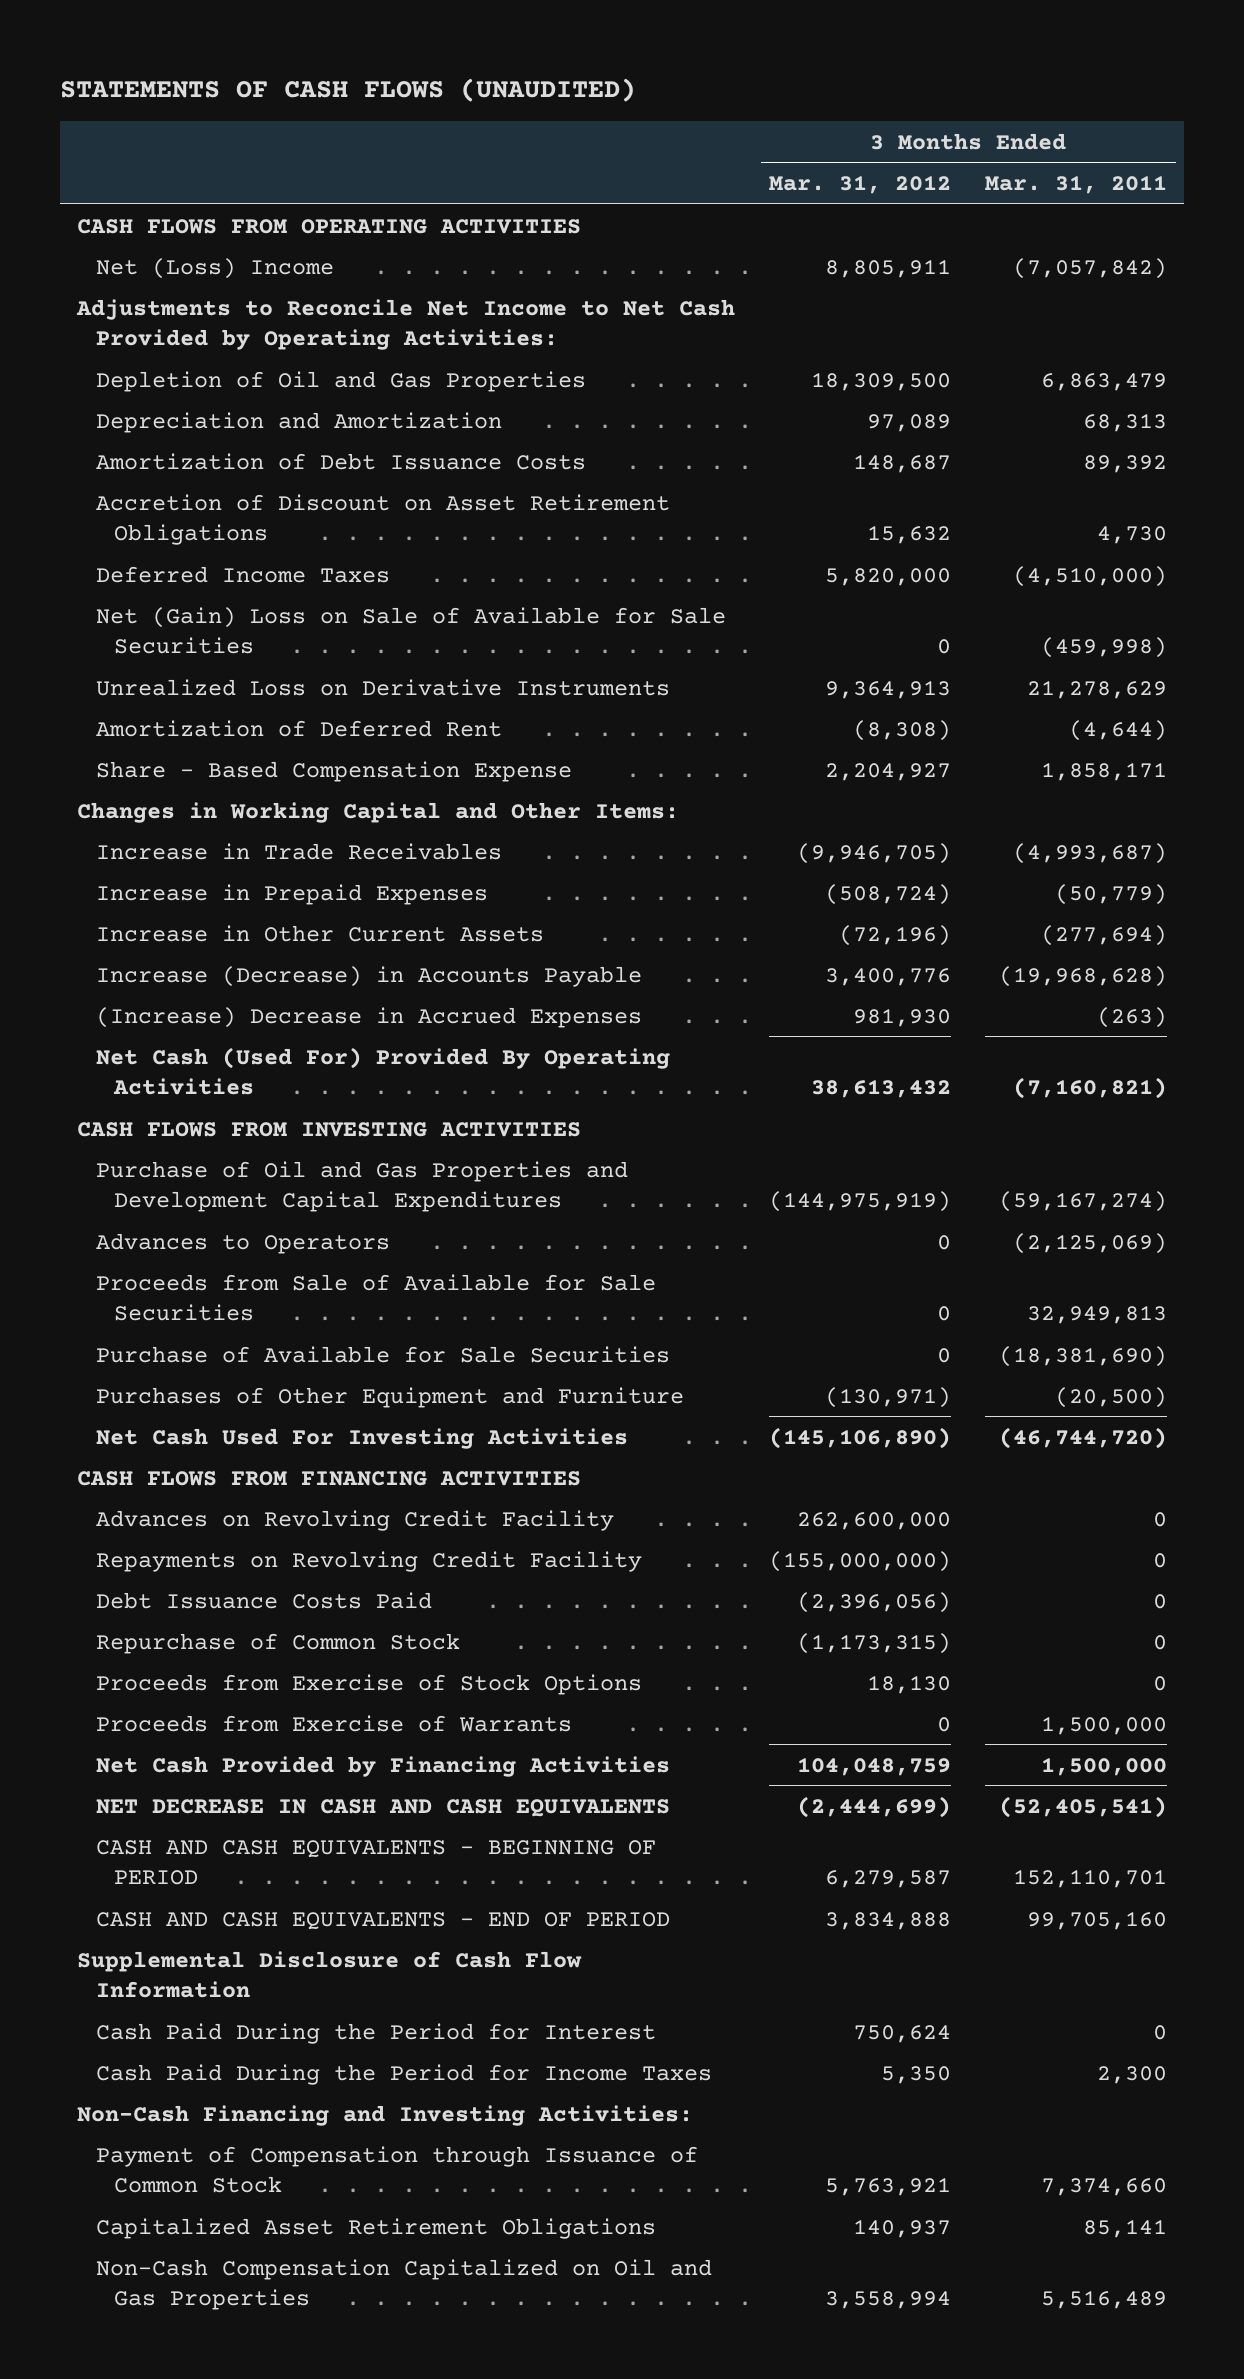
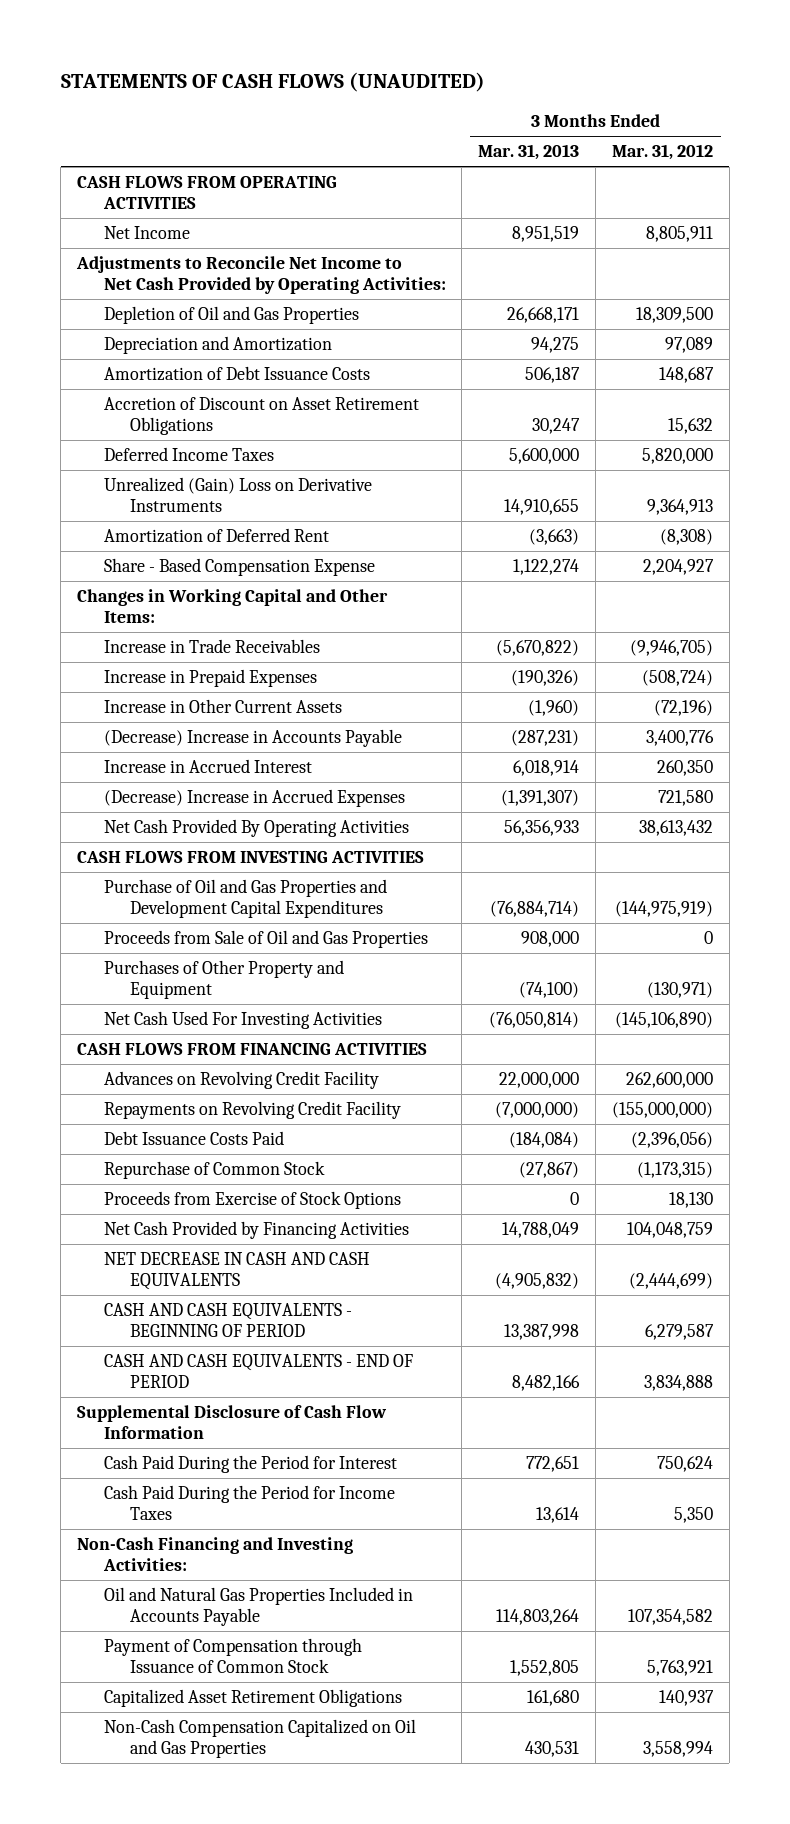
- | 3 Months Ended Mar. 31, 2012 | 3 Months Ended Mar. 31, 2011
+ | 3 Months Ended Mar. 31, 2013 | 3 Months Ended Mar. 31, 2012
- Net (Loss) Income | 8,805,911 | (7,057,842)
+ Net Income | 8,951,519 | 8,805,911
- Net (Gain) Loss on Sale of Available for Sale Securities | 0 | (459,998)
- Unrealized Loss on Derivative Instruments | 9,364,913 | 21,278,629
+ Unrealized (Gain) Loss on Derivative Instruments | 14,910,655 | 9,364,913
- Increase (Decrease) in Accounts Payable | 3,400,776 | (19,968,628)
- (Increase) Decrease in Accrued Expenses | 981,930 | (263)
- Net Cash (Used For) Provided By Operating Activities | 38,613,432 | (7,160,821)
+ (Decrease) Increase in Accounts Payable | (287,231) | 3,400,776
+ Increase in Accrued Interest | 6,018,914 | 260,350
+ (Decrease) Increase in Accrued Expenses | (1,391,307) | 721,580
+ Net Cash Provided By Operating Activities | 56,356,933 | 38,613,432
- Advances to Operators | 0 | (2,125,069)
- Proceeds from Sale of Available for Sale Securities | 0 | 32,949,813
- Purchase of Available for Sale Securities | 0 | (18,381,690)
- Purchases of Other Equipment and Furniture | (130,971) | (20,500)
+ Proceeds from Sale of Oil and Gas Properties | 908,000 | 0
+ Purchases of Other Property and Equipment | (74,100) | (130,971)
- Proceeds from Exercise of Warrants | 0 | 1,500,000
+ Oil and Natural Gas Properties Included in Accounts Payable | 114,803,264 | 107,354,582

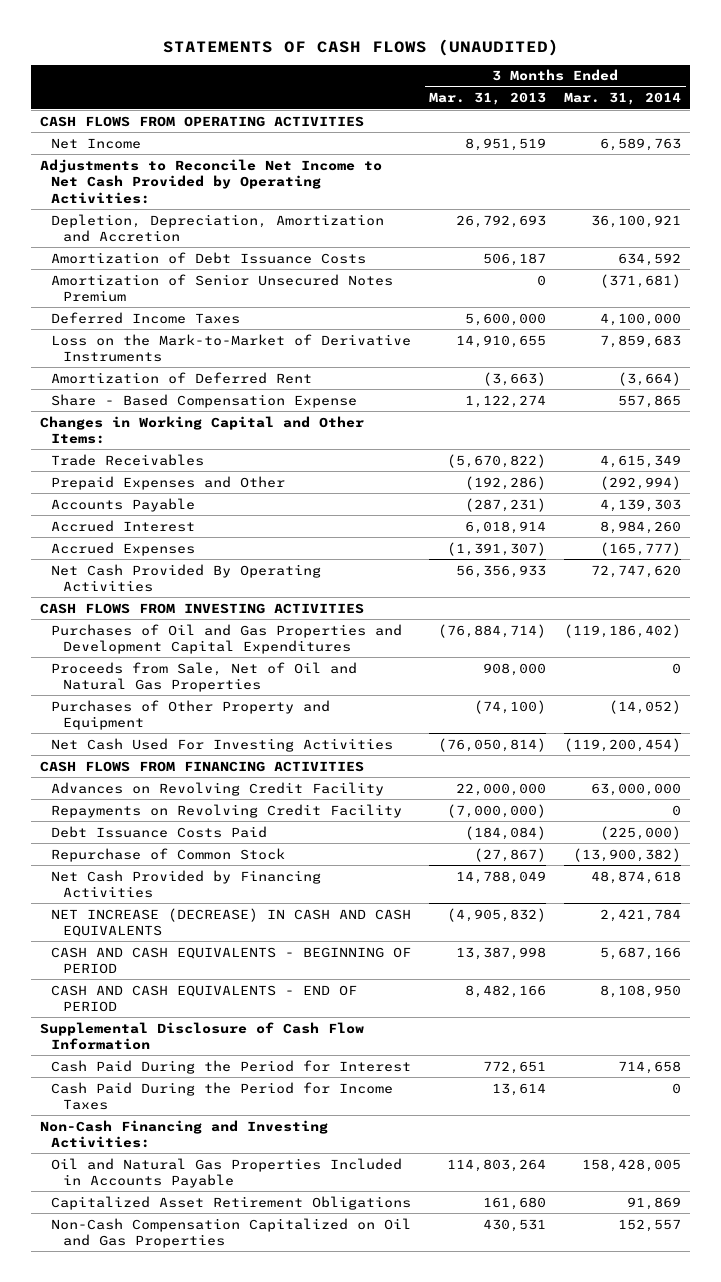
- | 3 Months Ended Mar. 31, 2013 | 3 Months Ended Mar. 31, 2012
+ | 3 Months Ended Mar. 31, 2013 | 3 Months Ended Mar. 31, 2014
- Depletion of Oil and Gas Properties | 26,668,171 | 18,309,500
- Depreciation and Amortization | 94,275 | 97,089
+ Depletion, Depreciation, Amortization and Accretion | 26,792,693 | 36,100,921
- Accretion of Discount on Asset Retirement Obligations | 30,247 | 15,632
+ Amortization of Senior Unsecured Notes Premium | 0 | (371,681)
- Unrealized (Gain) Loss on Derivative Instruments | 14,910,655 | 9,364,913
+ Loss on the Mark-to-Market of Derivative Instruments | 14,910,655 | 7,859,683
- Increase in Trade Receivables | (5,670,822) | (9,946,705)
- Increase in Prepaid Expenses | (190,326) | (508,724)
- Increase in Other Current Assets | (1,960) | (72,196)
- (Decrease) Increase in Accounts Payable | (287,231) | 3,400,776
- Increase in Accrued Interest | 6,018,914 | 260,350
- (Decrease) Increase in Accrued Expenses | (1,391,307) | 721,580
+ Trade Receivables | (5,670,822) | 4,615,349
+ Prepaid Expenses and Other | (192,286) | (292,994)
+ Accounts Payable | (287,231) | 4,139,303
+ Accrued Interest | 6,018,914 | 8,984,260
+ Accrued Expenses | (1,391,307) | (165,777)
- Purchase of Oil and Gas Properties and Development Capital Expenditures | (76,884,714) | (144,975,919)
- Proceeds from Sale of Oil and Gas Properties | 908,000 | 0
+ Purchases of Oil and Gas Properties and Development Capital Expenditures | (76,884,714) | (119,186,402)
+ Proceeds from Sale, Net of Oil and Natural Gas Properties | 908,000 | 0
- Proceeds from Exercise of Stock Options | 0 | 18,130
- NET DECREASE IN CASH AND CASH EQUIVALENTS | (4,905,832) | (2,444,699)
+ NET INCREASE (DECREASE) IN CASH AND CASH EQUIVALENTS | (4,905,832) | 2,421,784
- Payment of Compensation through Issuance of Common Stock | 1,552,805 | 5,763,921

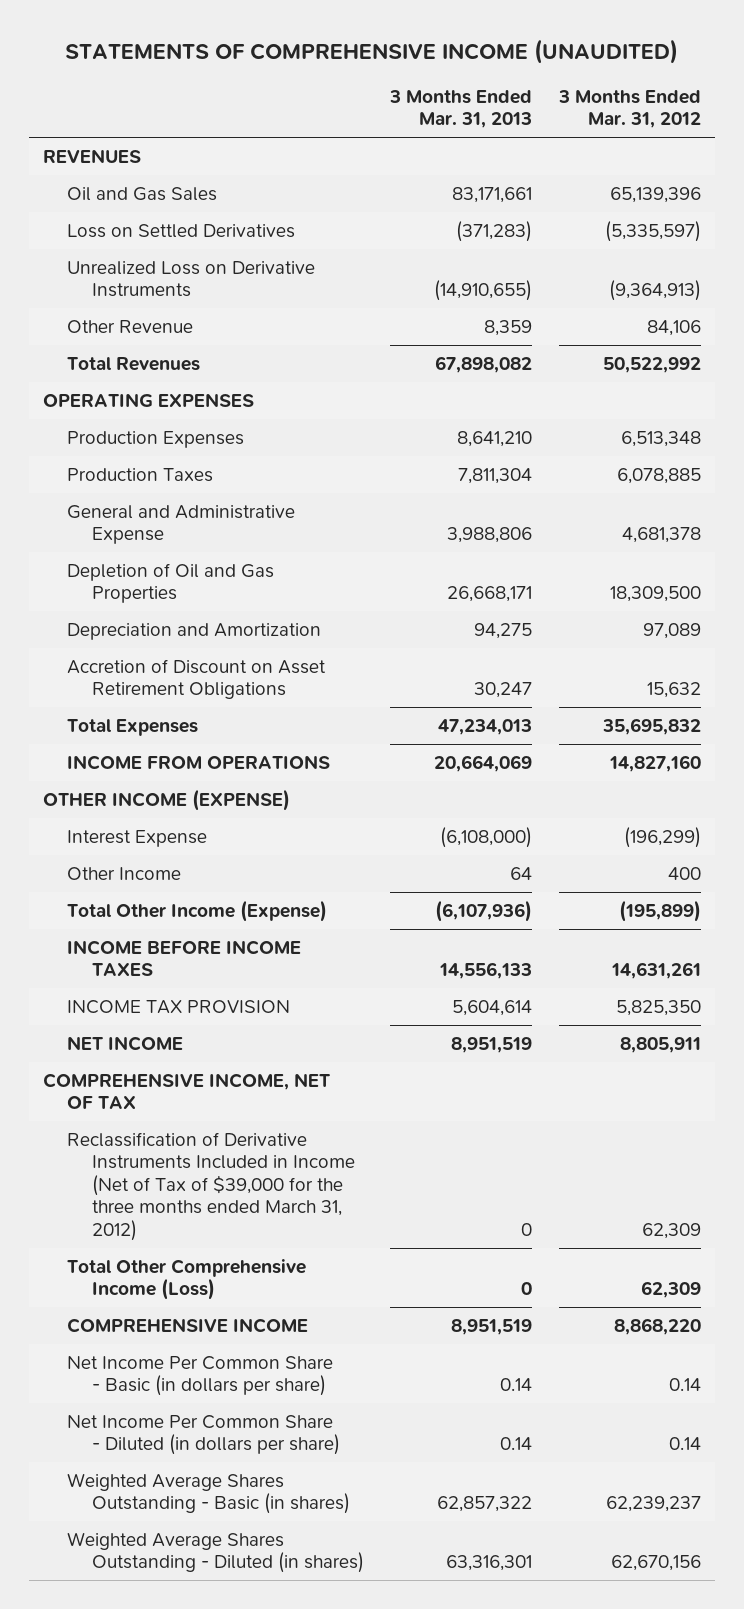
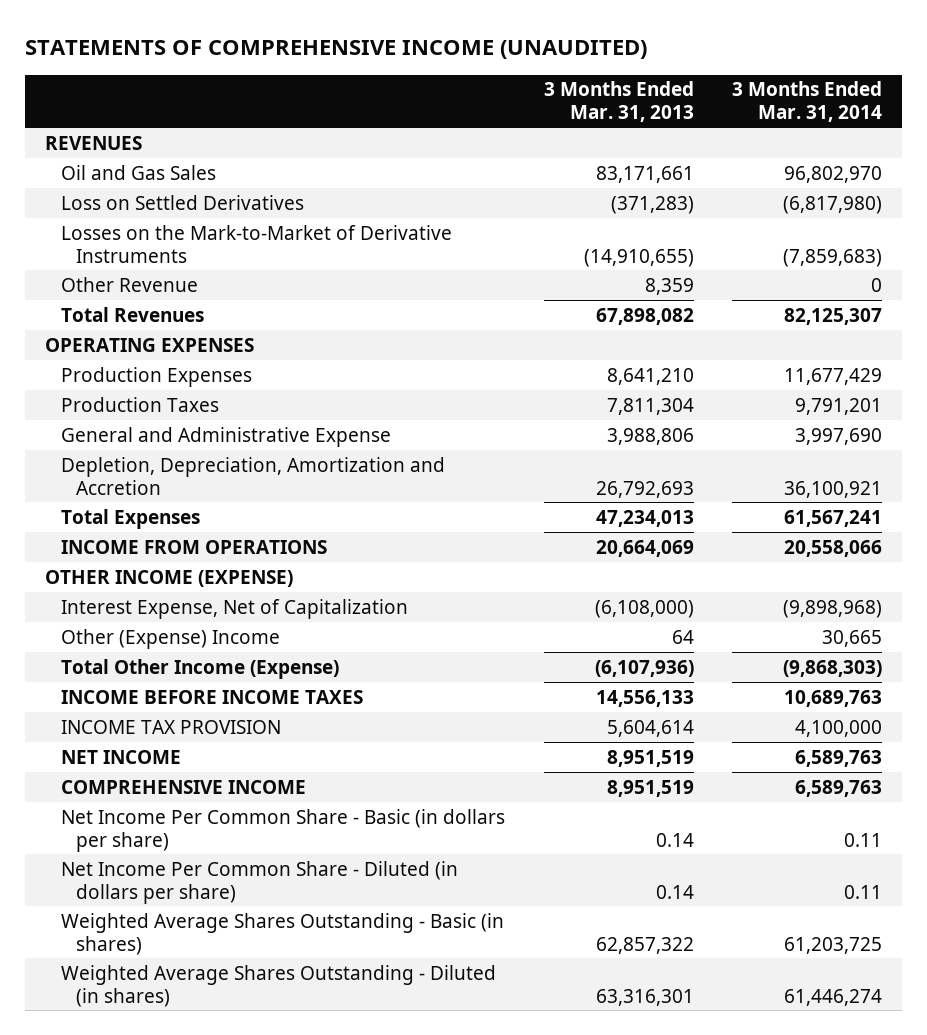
- | 3 Months Ended Mar. 31, 2013 | 3 Months Ended Mar. 31, 2012
+ | 3 Months Ended Mar. 31, 2013 | 3 Months Ended Mar. 31, 2014
- Unrealized Loss on Derivative Instruments | (14,910,655) | (9,364,913)
+ Losses on the Mark-to-Market of Derivative Instruments | (14,910,655) | (7,859,683)
- Depletion of Oil and Gas Properties | 26,668,171 | 18,309,500
- Depreciation and Amortization | 94,275 | 97,089
- Accretion of Discount on Asset Retirement Obligations | 30,247 | 15,632
+ Depletion, Depreciation, Amortization and Accretion | 26,792,693 | 36,100,921
- Interest Expense | (6,108,000) | (196,299)
- Other Income | 64 | 400
+ Interest Expense, Net of Capitalization | (6,108,000) | (9,898,968)
+ Other (Expense) Income | 64 | 30,665
- COMPREHENSIVE INCOME, NET OF TAX
- Reclassification of Derivative Instruments Included in Income (Net of Tax of $39,000 for the three months ended March 31, 2012) | 0 | 62,309
- Total Other Comprehensive Income (Loss) | 0 | 62,309

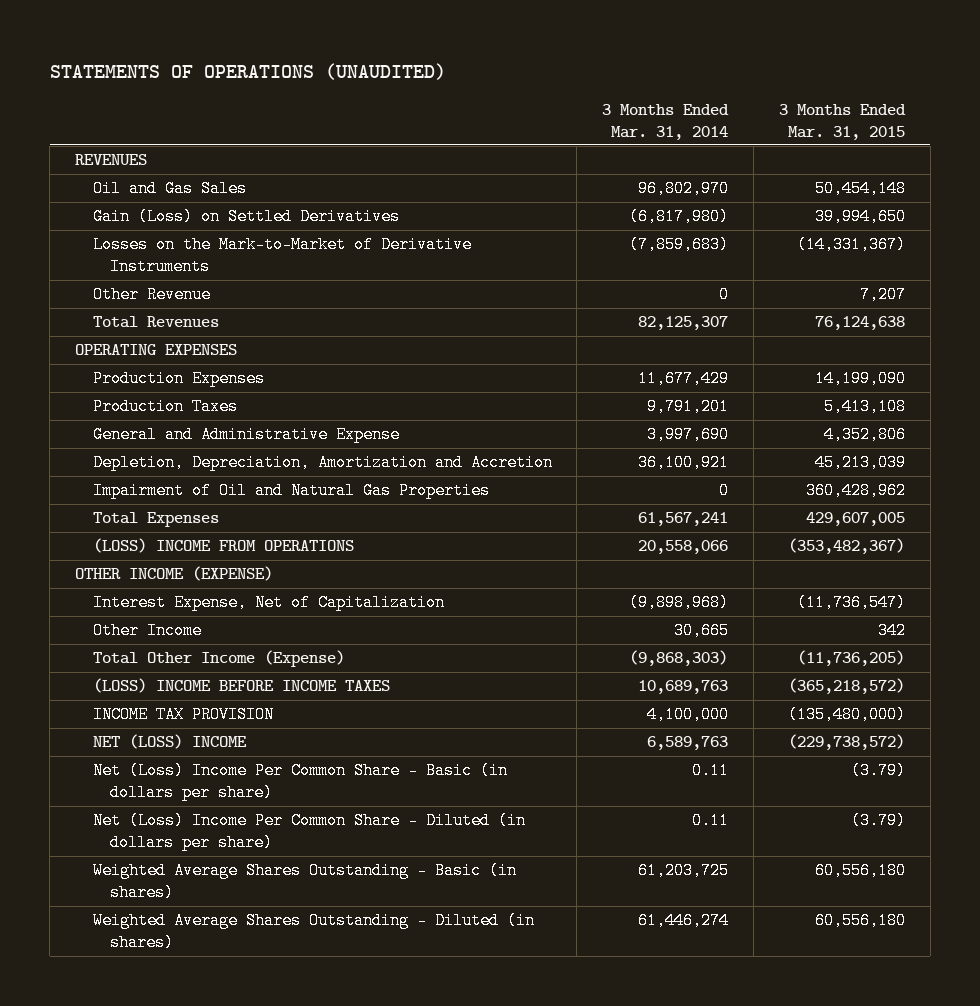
- STATEMENTS OF COMPREHENSIVE INCOME (UNAUDITED)
+ STATEMENTS OF OPERATIONS (UNAUDITED)
- | 3 Months Ended Mar. 31, 2013 | 3 Months Ended Mar. 31, 2014
+ | 3 Months Ended Mar. 31, 2014 | 3 Months Ended Mar. 31, 2015
- Loss on Settled Derivatives | (371,283) | (6,817,980)
+ Gain (Loss) on Settled Derivatives | (6,817,980) | 39,994,650
+ Impairment of Oil and Natural Gas Properties | 0 | 360,428,962
- INCOME FROM OPERATIONS | 20,664,069 | 20,558,066
+ (LOSS) INCOME FROM OPERATIONS | 20,558,066 | (353,482,367)
- Other (Expense) Income | 64 | 30,665
+ Other Income | 30,665 | 342
- INCOME BEFORE INCOME TAXES | 14,556,133 | 10,689,763
+ (LOSS) INCOME BEFORE INCOME TAXES | 10,689,763 | (365,218,572)
- NET INCOME | 8,951,519 | 6,589,763
- COMPREHENSIVE INCOME | 8,951,519 | 6,589,763
- Net Income Per Common Share - Basic (in dollars per share) | 0.14 | 0.11
- Net Income Per Common Share - Diluted (in dollars per share) | 0.14 | 0.11
+ NET (LOSS) INCOME | 6,589,763 | (229,738,572)
+ Net (Loss) Income Per Common Share - Basic (in dollars per share) | 0.11 | (3.79)
+ Net (Loss) Income Per Common Share - Diluted (in dollars per share) | 0.11 | (3.79)

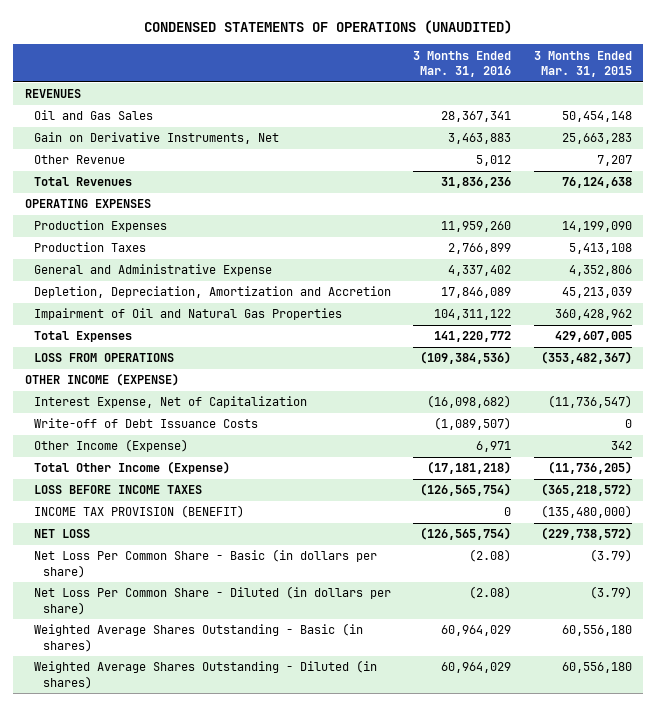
- STATEMENTS OF OPERATIONS (UNAUDITED)
+ CONDENSED STATEMENTS OF OPERATIONS (UNAUDITED)
- | 3 Months Ended Mar. 31, 2014 | 3 Months Ended Mar. 31, 2015
+ | 3 Months Ended Mar. 31, 2016 | 3 Months Ended Mar. 31, 2015
- Gain (Loss) on Settled Derivatives | (6,817,980) | 39,994,650
- Losses on the Mark-to-Market of Derivative Instruments | (7,859,683) | (14,331,367)
+ Gain on Derivative Instruments, Net | 3,463,883 | 25,663,283
- (LOSS) INCOME FROM OPERATIONS | 20,558,066 | (353,482,367)
+ LOSS FROM OPERATIONS | (109,384,536) | (353,482,367)
- Other Income | 30,665 | 342
+ Write-off of Debt Issuance Costs | (1,089,507) | 0
+ Other Income (Expense) | 6,971 | 342
- (LOSS) INCOME BEFORE INCOME TAXES | 10,689,763 | (365,218,572)
- INCOME TAX PROVISION | 4,100,000 | (135,480,000)
- NET (LOSS) INCOME | 6,589,763 | (229,738,572)
- Net (Loss) Income Per Common Share - Basic (in dollars per share) | 0.11 | (3.79)
- Net (Loss) Income Per Common Share - Diluted (in dollars per share) | 0.11 | (3.79)
+ LOSS BEFORE INCOME TAXES | (126,565,754) | (365,218,572)
+ INCOME TAX PROVISION (BENEFIT) | 0 | (135,480,000)
+ NET LOSS | (126,565,754) | (229,738,572)
+ Net Loss Per Common Share - Basic (in dollars per share) | (2.08) | (3.79)
+ Net Loss Per Common Share - Diluted (in dollars per share) | (2.08) | (3.79)

